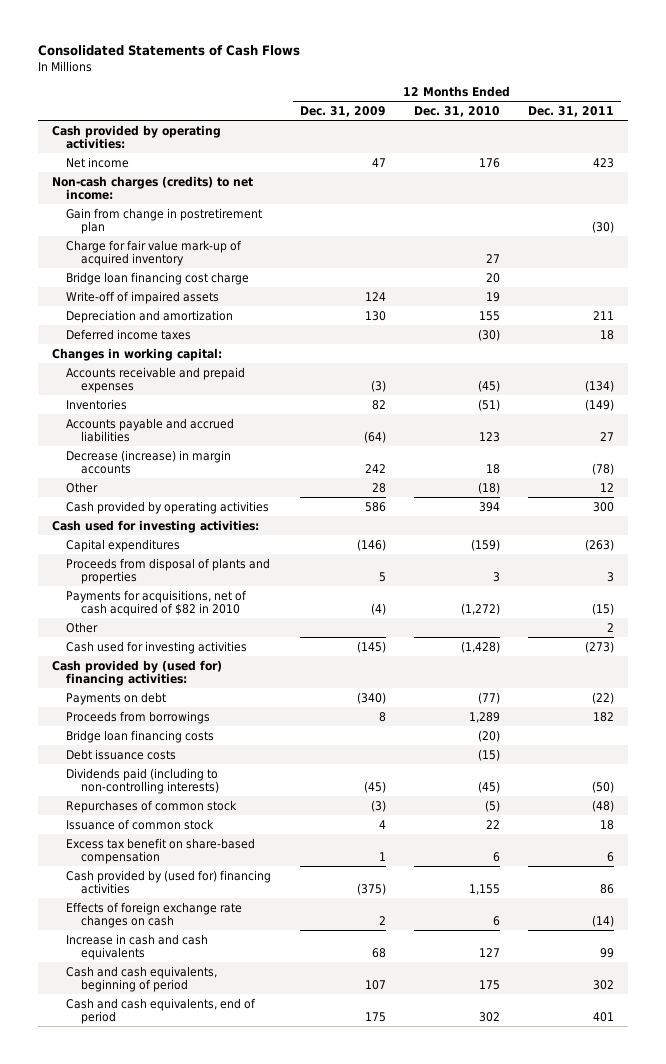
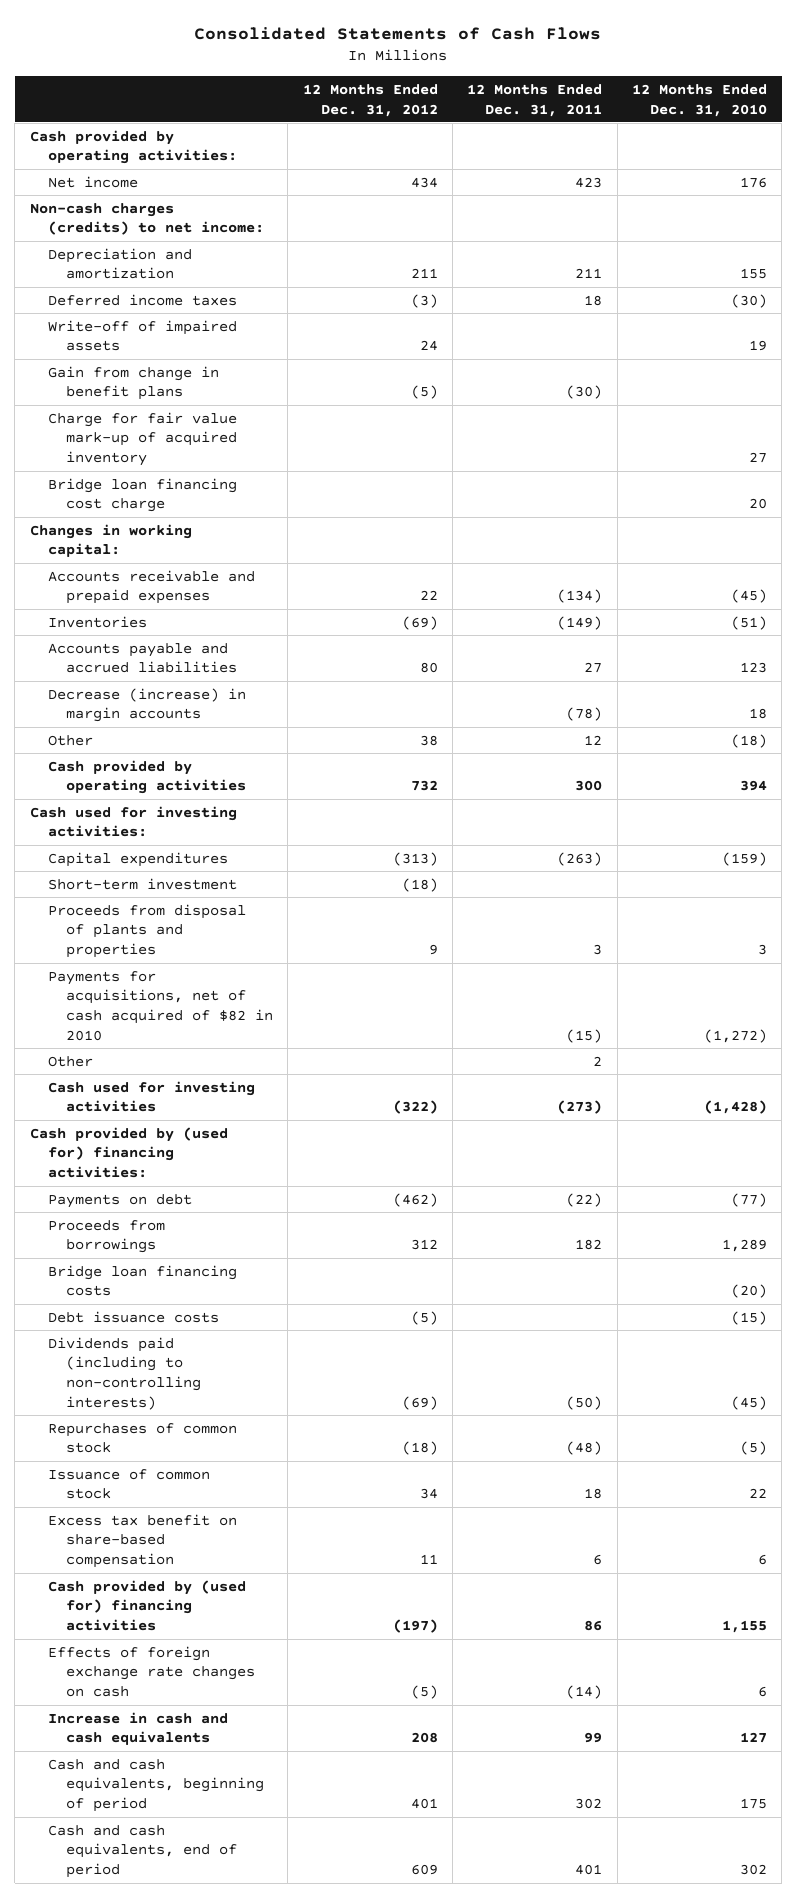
- | 12 Months Ended Dec. 31, 2009 | 12 Months Ended Dec. 31, 2010 | 12 Months Ended Dec. 31, 2011
+ | 12 Months Ended Dec. 31, 2012 | 12 Months Ended Dec. 31, 2011 | 12 Months Ended Dec. 31, 2010
- Gain from change in postretirement plan | | | (30)
moved down: Write-off of impaired assets | 24 | | 19
+ Gain from change in benefit plans | (5) | (30) |
moved down: Charge for fair value mark-up of acquired inventory | | | 27
moved down: Bridge loan financing cost charge | | | 20
+ Short-term investment | (18) | |

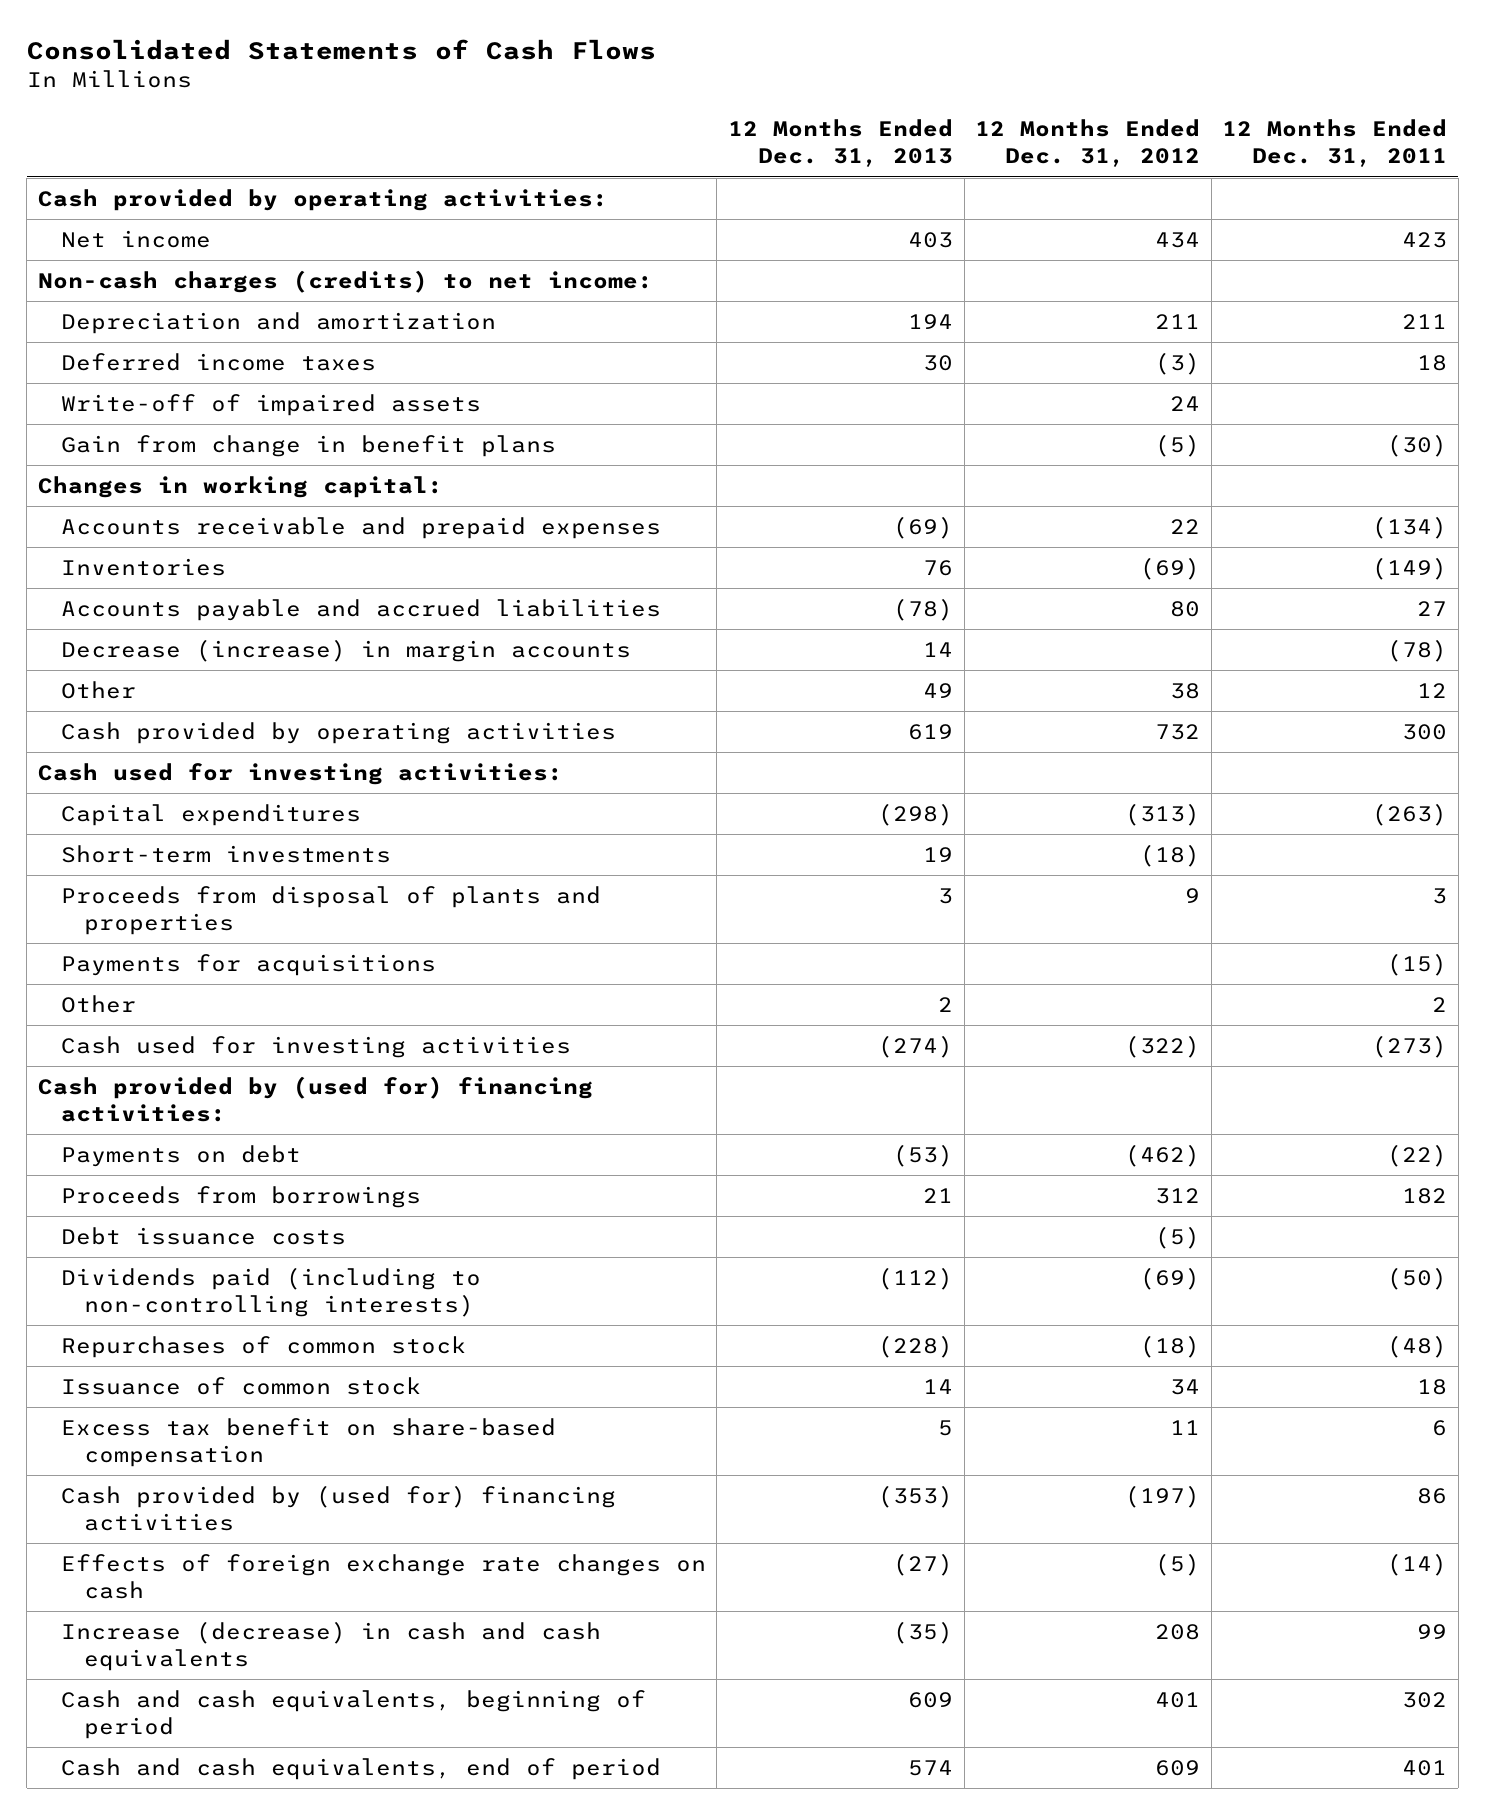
- | 12 Months Ended Dec. 31, 2012 | 12 Months Ended Dec. 31, 2011 | 12 Months Ended Dec. 31, 2010
+ | 12 Months Ended Dec. 31, 2013 | 12 Months Ended Dec. 31, 2012 | 12 Months Ended Dec. 31, 2011
- Charge for fair value mark-up of acquired inventory | | | 27
- Bridge loan financing cost charge | | | 20
- Short-term investment | (18) | |
+ Short-term investments | 19 | (18) |
- Payments for acquisitions, net of cash acquired of $82 in 2010 | | (15) | (1,272)
+ Payments for acquisitions | | | (15)
- Bridge loan financing costs | | | (20)
- Increase in cash and cash equivalents | 208 | 99 | 127
+ Increase (decrease) in cash and cash equivalents | (35) | 208 | 99

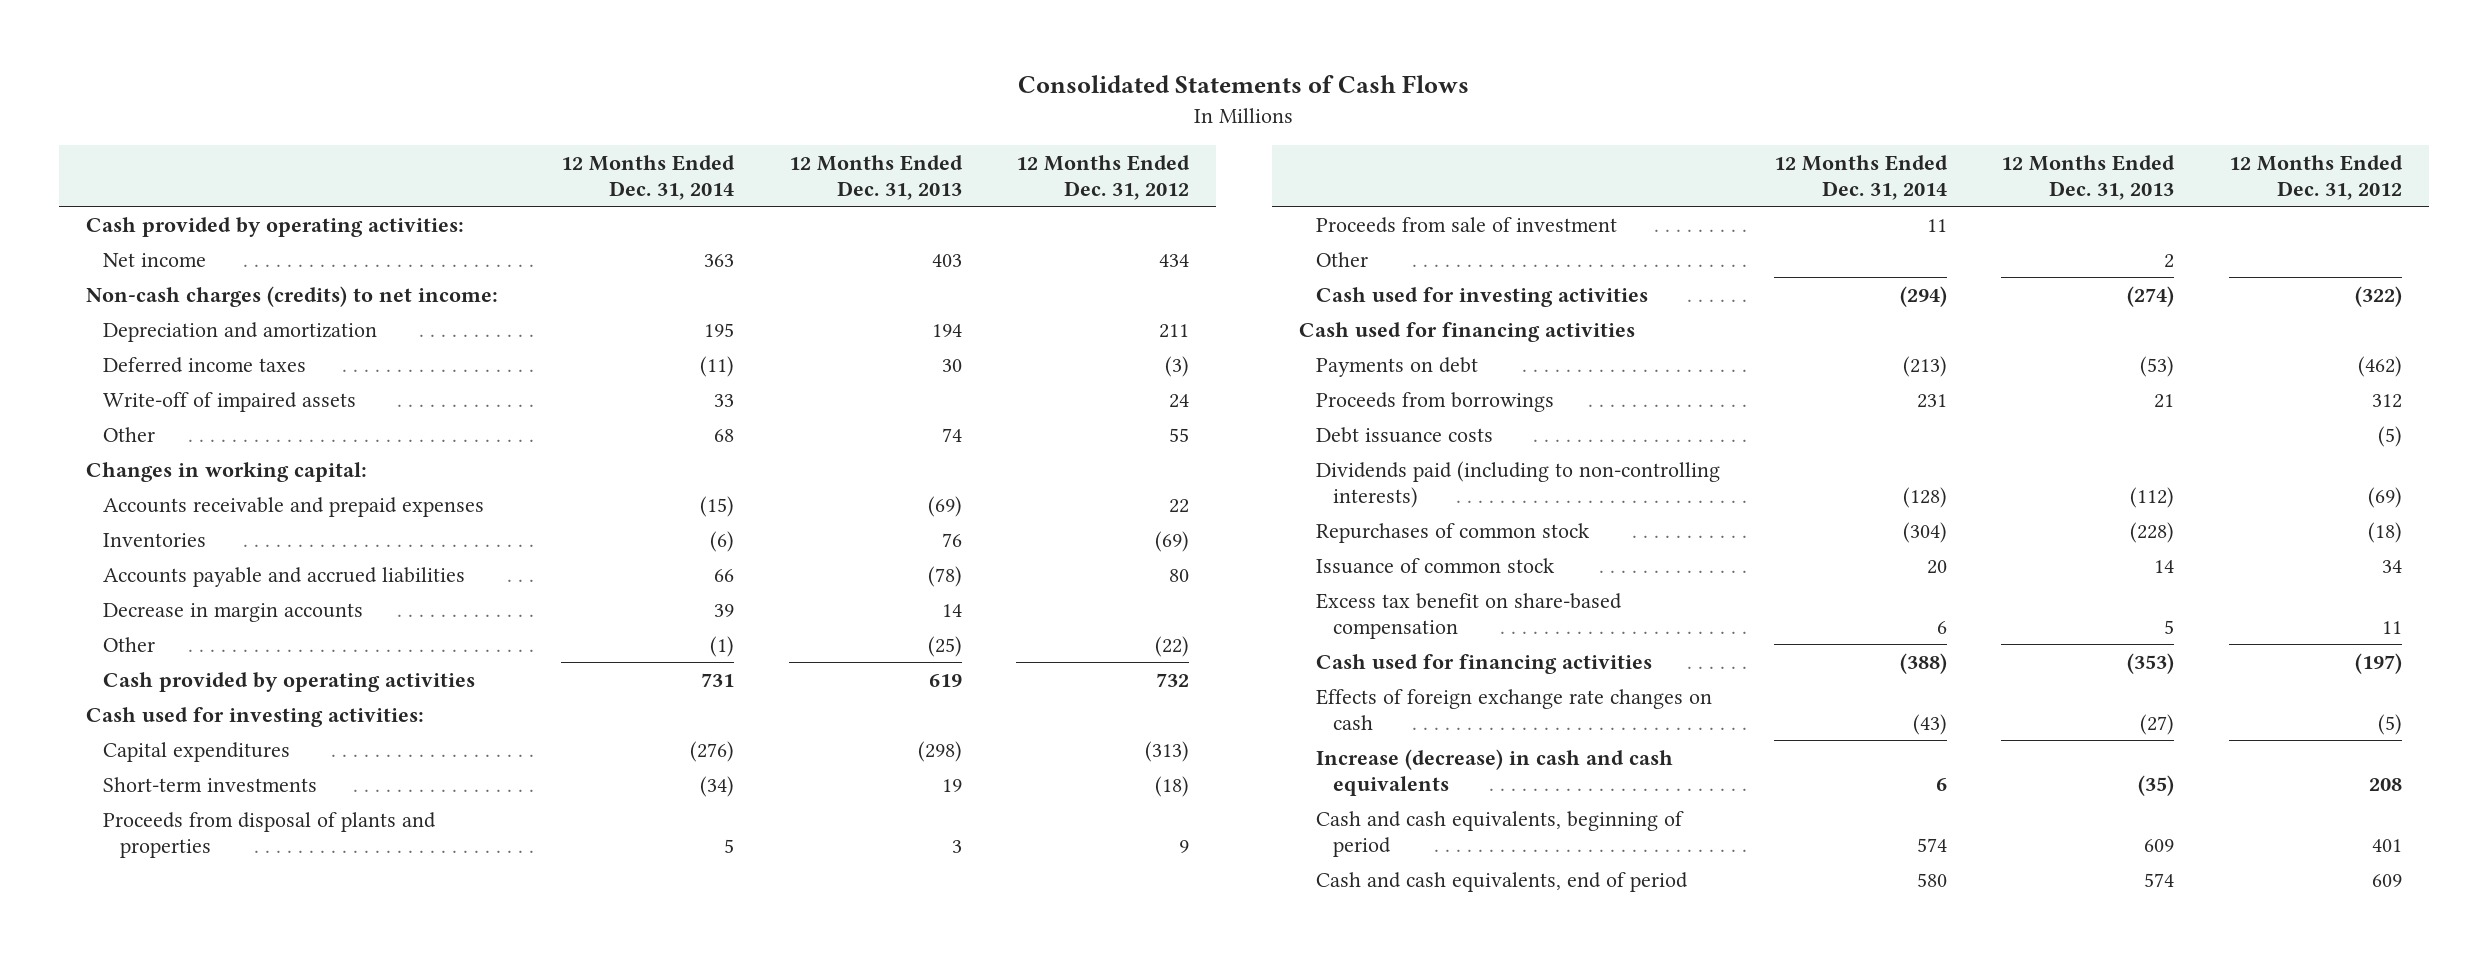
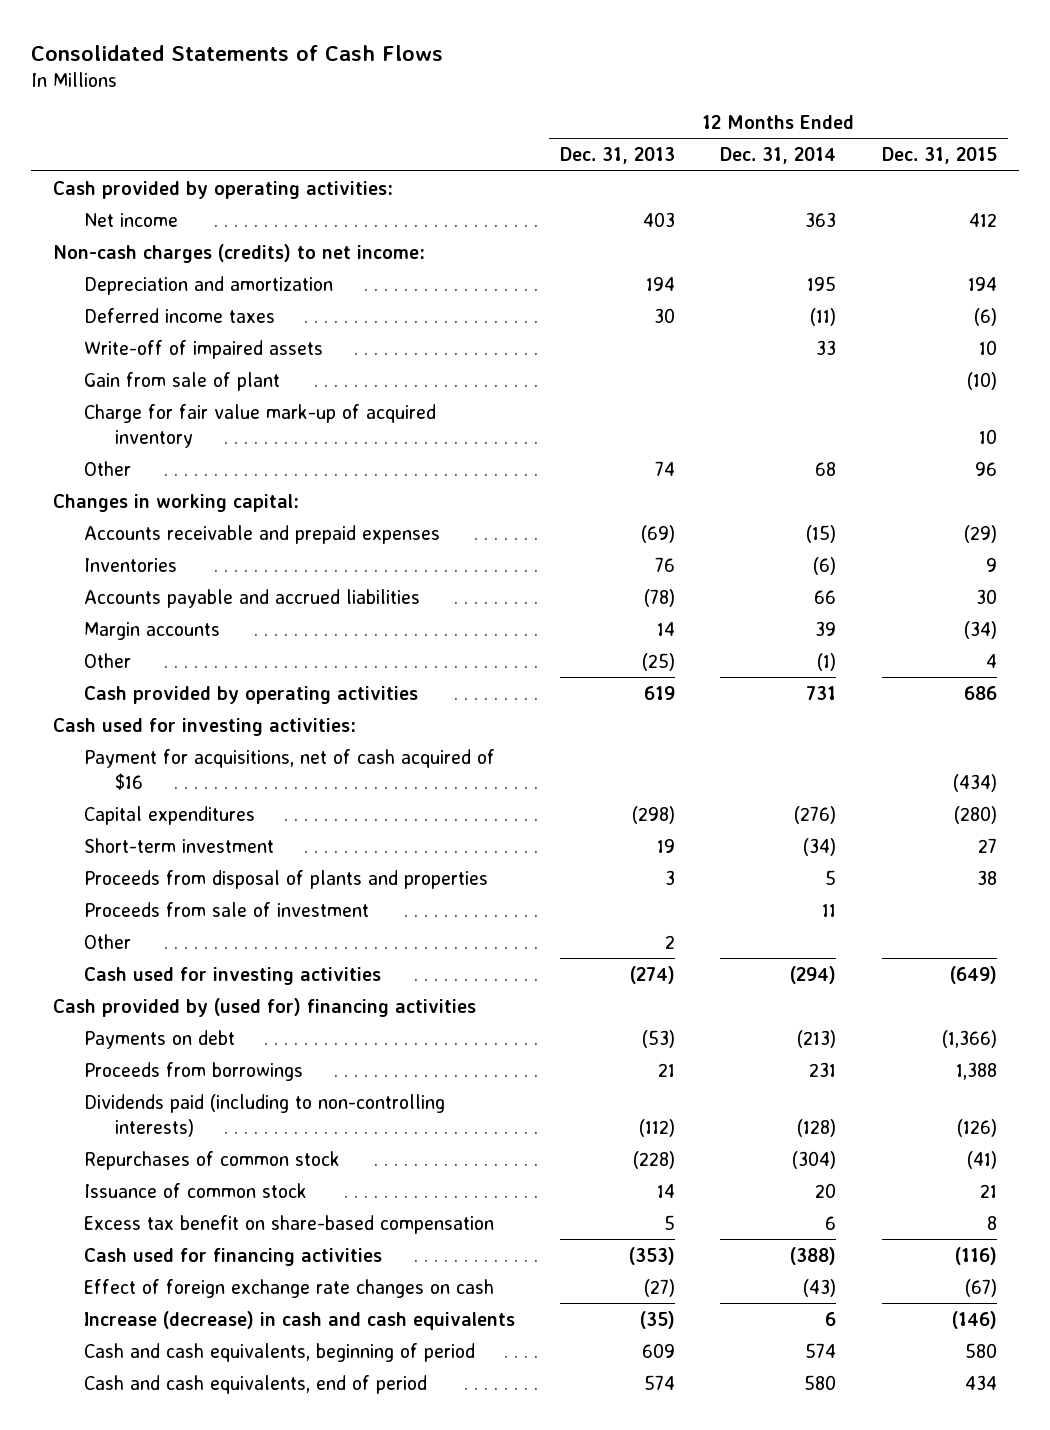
- | 12 Months Ended Dec. 31, 2014 | 12 Months Ended Dec. 31, 2013 | 12 Months Ended Dec. 31, 2012
+ | 12 Months Ended Dec. 31, 2013 | 12 Months Ended Dec. 31, 2014 | 12 Months Ended Dec. 31, 2015
+ Gain from sale of plant | | | (10)
+ Charge for fair value mark-up of acquired inventory | | | 10
- Decrease in margin accounts | 39 | 14 |
+ Margin accounts | 14 | 39 | (34)
+ Payment for acquisitions, net of cash acquired of $16 | | | (434)
- Short-term investments | (34) | 19 | (18)
+ Short-term investment | 19 | (34) | 27
- Cash used for financing activities
+ Cash provided by (used for) financing activities
- Debt issuance costs | | | (5)
- Effects of foreign exchange rate changes on cash | (43) | (27) | (5)
+ Effect of foreign exchange rate changes on cash | (27) | (43) | (67)

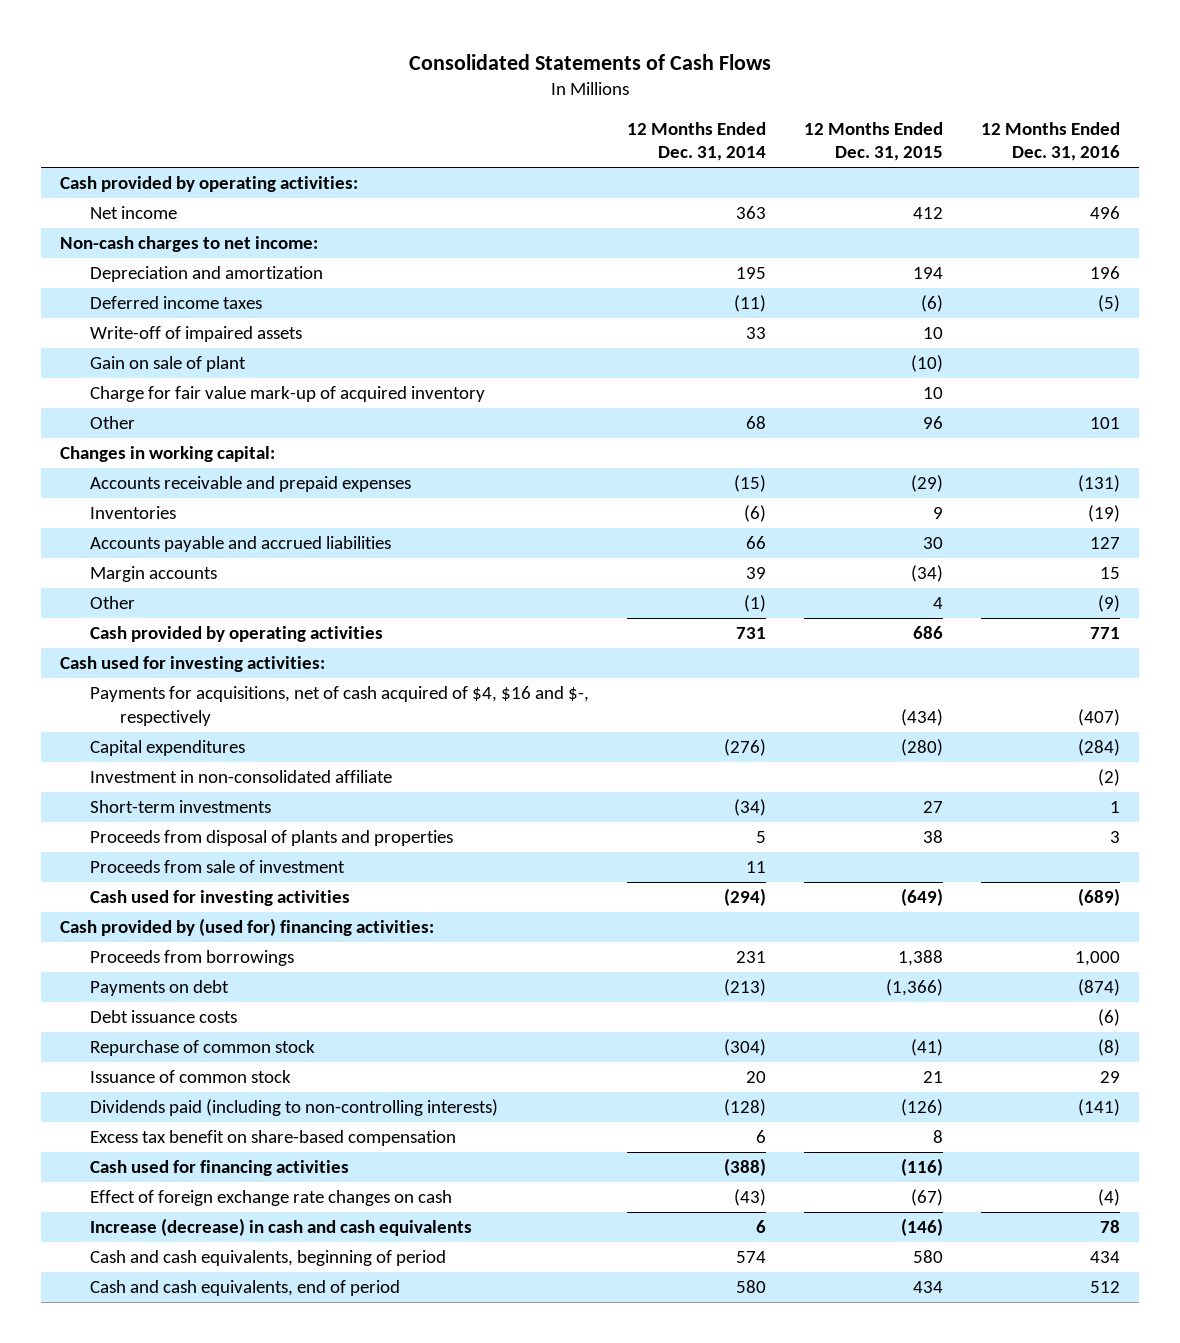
- | 12 Months Ended Dec. 31, 2013 | 12 Months Ended Dec. 31, 2014 | 12 Months Ended Dec. 31, 2015
+ | 12 Months Ended Dec. 31, 2014 | 12 Months Ended Dec. 31, 2015 | 12 Months Ended Dec. 31, 2016
- Non-cash charges (credits) to net income:
+ Non-cash charges to net income:
- Gain from sale of plant | | | (10)
+ Gain on sale of plant | | (10) |
- Payment for acquisitions, net of cash acquired of $16 | | | (434)
+ Payments for acquisitions, net of cash acquired of $4, $16 and $-, respectively | | (434) | (407)
- Short-term investment | 19 | (34) | 27
+ Investment in non-consolidated affiliate | | | (2)
+ Short-term investments | (34) | 27 | 1
- Other | 2 | |
- Cash provided by (used for) financing activities
+ Cash provided by (used for) financing activities:
- Repurchases of common stock | (228) | (304) | (41)
moved down: Payments on debt | (213) | (1,366) | (874)
+ Debt issuance costs | | | (6)
+ Repurchase of common stock | (304) | (41) | (8)
moved down: Dividends paid (including to non-controlling interests) | (128) | (126) | (141)

